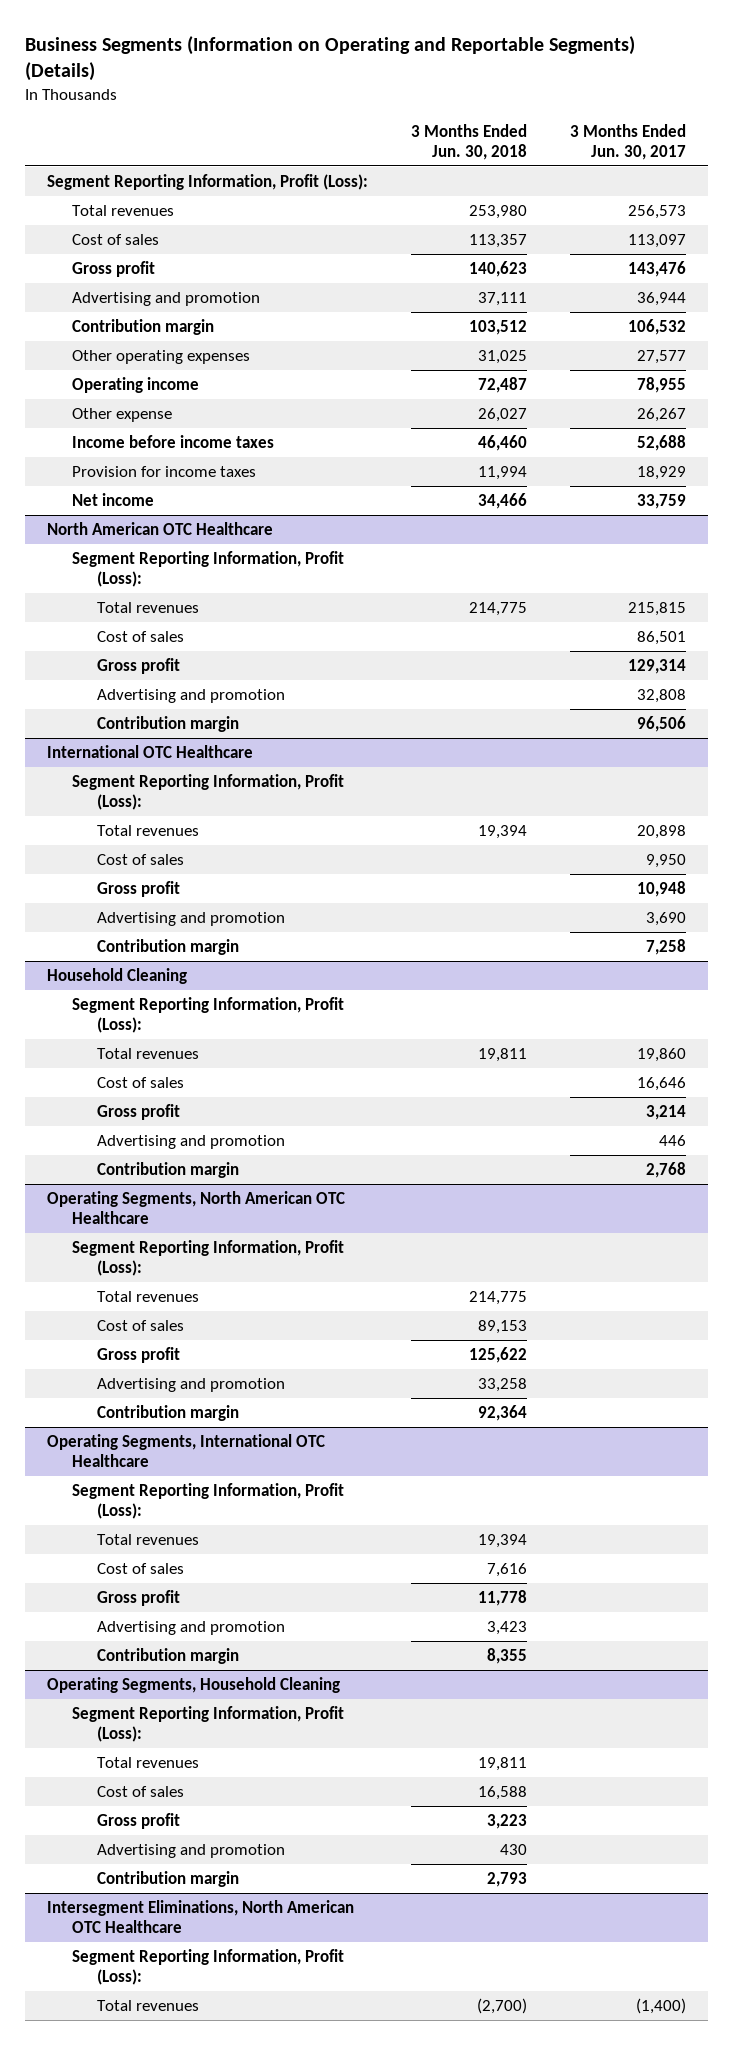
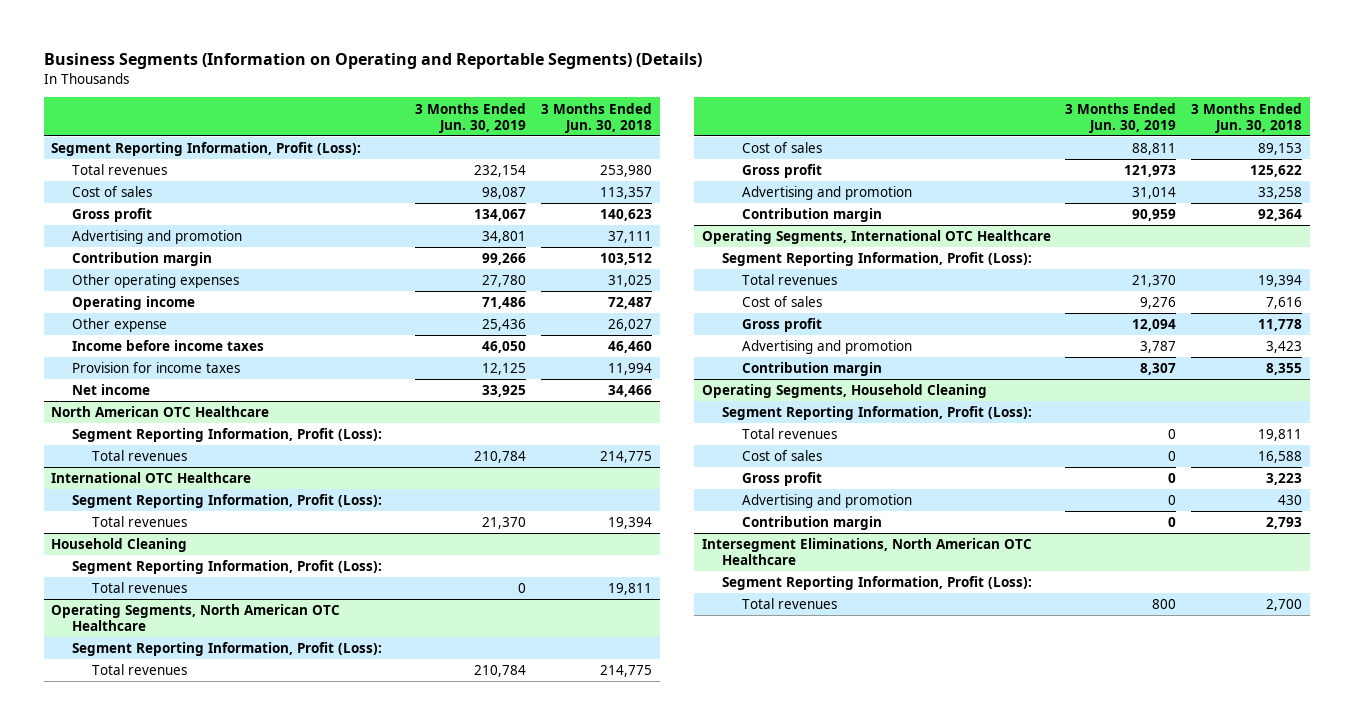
- | 3 Months Ended Jun. 30, 2018 | 3 Months Ended Jun. 30, 2017
+ | 3 Months Ended Jun. 30, 2019 | 3 Months Ended Jun. 30, 2018
@ North American OTC Healthcare
- Cost of sales | | 86,501
- Gross profit | | 129,314
- Advertising and promotion | | 32,808
- Contribution margin | | 96,506
@ International OTC Healthcare
- Cost of sales | | 9,950
- Gross profit | | 10,948
- Advertising and promotion | | 3,690
- Contribution margin | | 7,258
@ Household Cleaning
- Cost of sales | | 16,646
- Gross profit | | 3,214
- Advertising and promotion | | 446
- Contribution margin | | 2,768
@ Intersegment Eliminations, North American OTC Healthcare
- Total revenues | (2,700) | (1,400)
+ Total revenues | 800 | 2,700

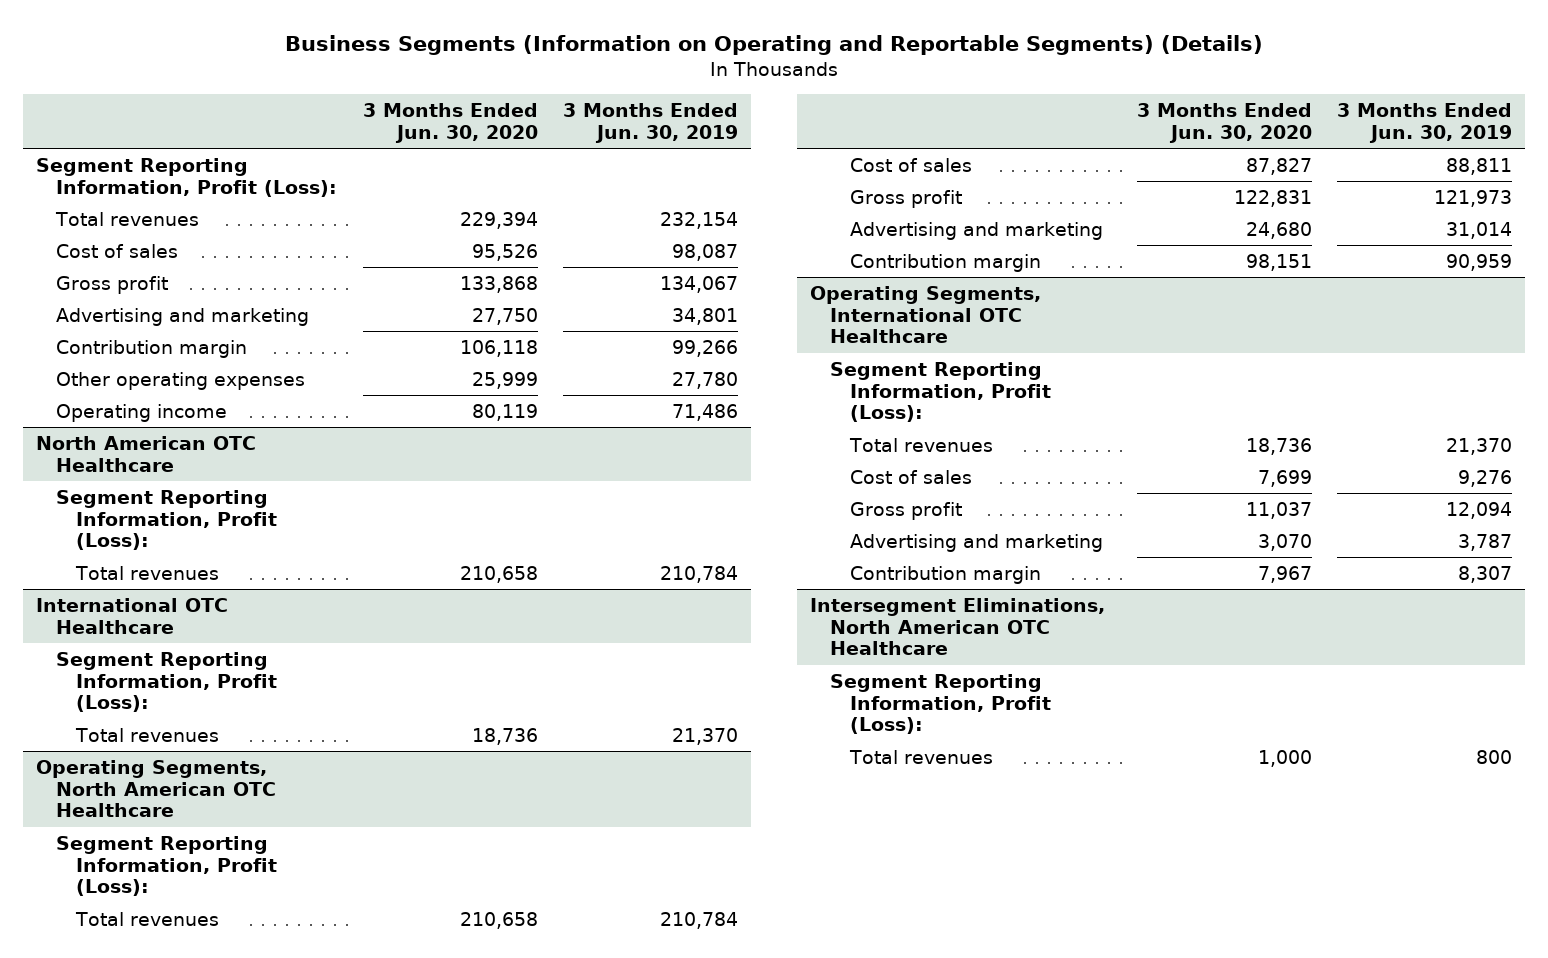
- | 3 Months Ended Jun. 30, 2019 | 3 Months Ended Jun. 30, 2018
+ | 3 Months Ended Jun. 30, 2020 | 3 Months Ended Jun. 30, 2019
- Advertising and promotion | 34,801 | 37,111
+ Advertising and marketing | 27,750 | 34,801
- Other expense | 25,436 | 26,027
- Income before income taxes | 46,050 | 46,460
- Provision for income taxes | 12,125 | 11,994
- Net income | 33,925 | 34,466
- Household Cleaning
- Segment Reporting Information, Profit (Loss):
- Total revenues | 0 | 19,811
@ Operating Segments, North American OTC Healthcare
- Advertising and promotion | 31,014 | 33,258
+ Advertising and marketing | 24,680 | 31,014
@ Operating Segments, International OTC Healthcare
- Advertising and promotion | 3,787 | 3,423
+ Advertising and marketing | 3,070 | 3,787
- Operating Segments, Household Cleaning
- Segment Reporting Information, Profit (Loss):
- Total revenues | 0 | 19,811
- Cost of sales | 0 | 16,588
- Gross profit | 0 | 3,223
- Advertising and promotion | 0 | 430
- Contribution margin | 0 | 2,793

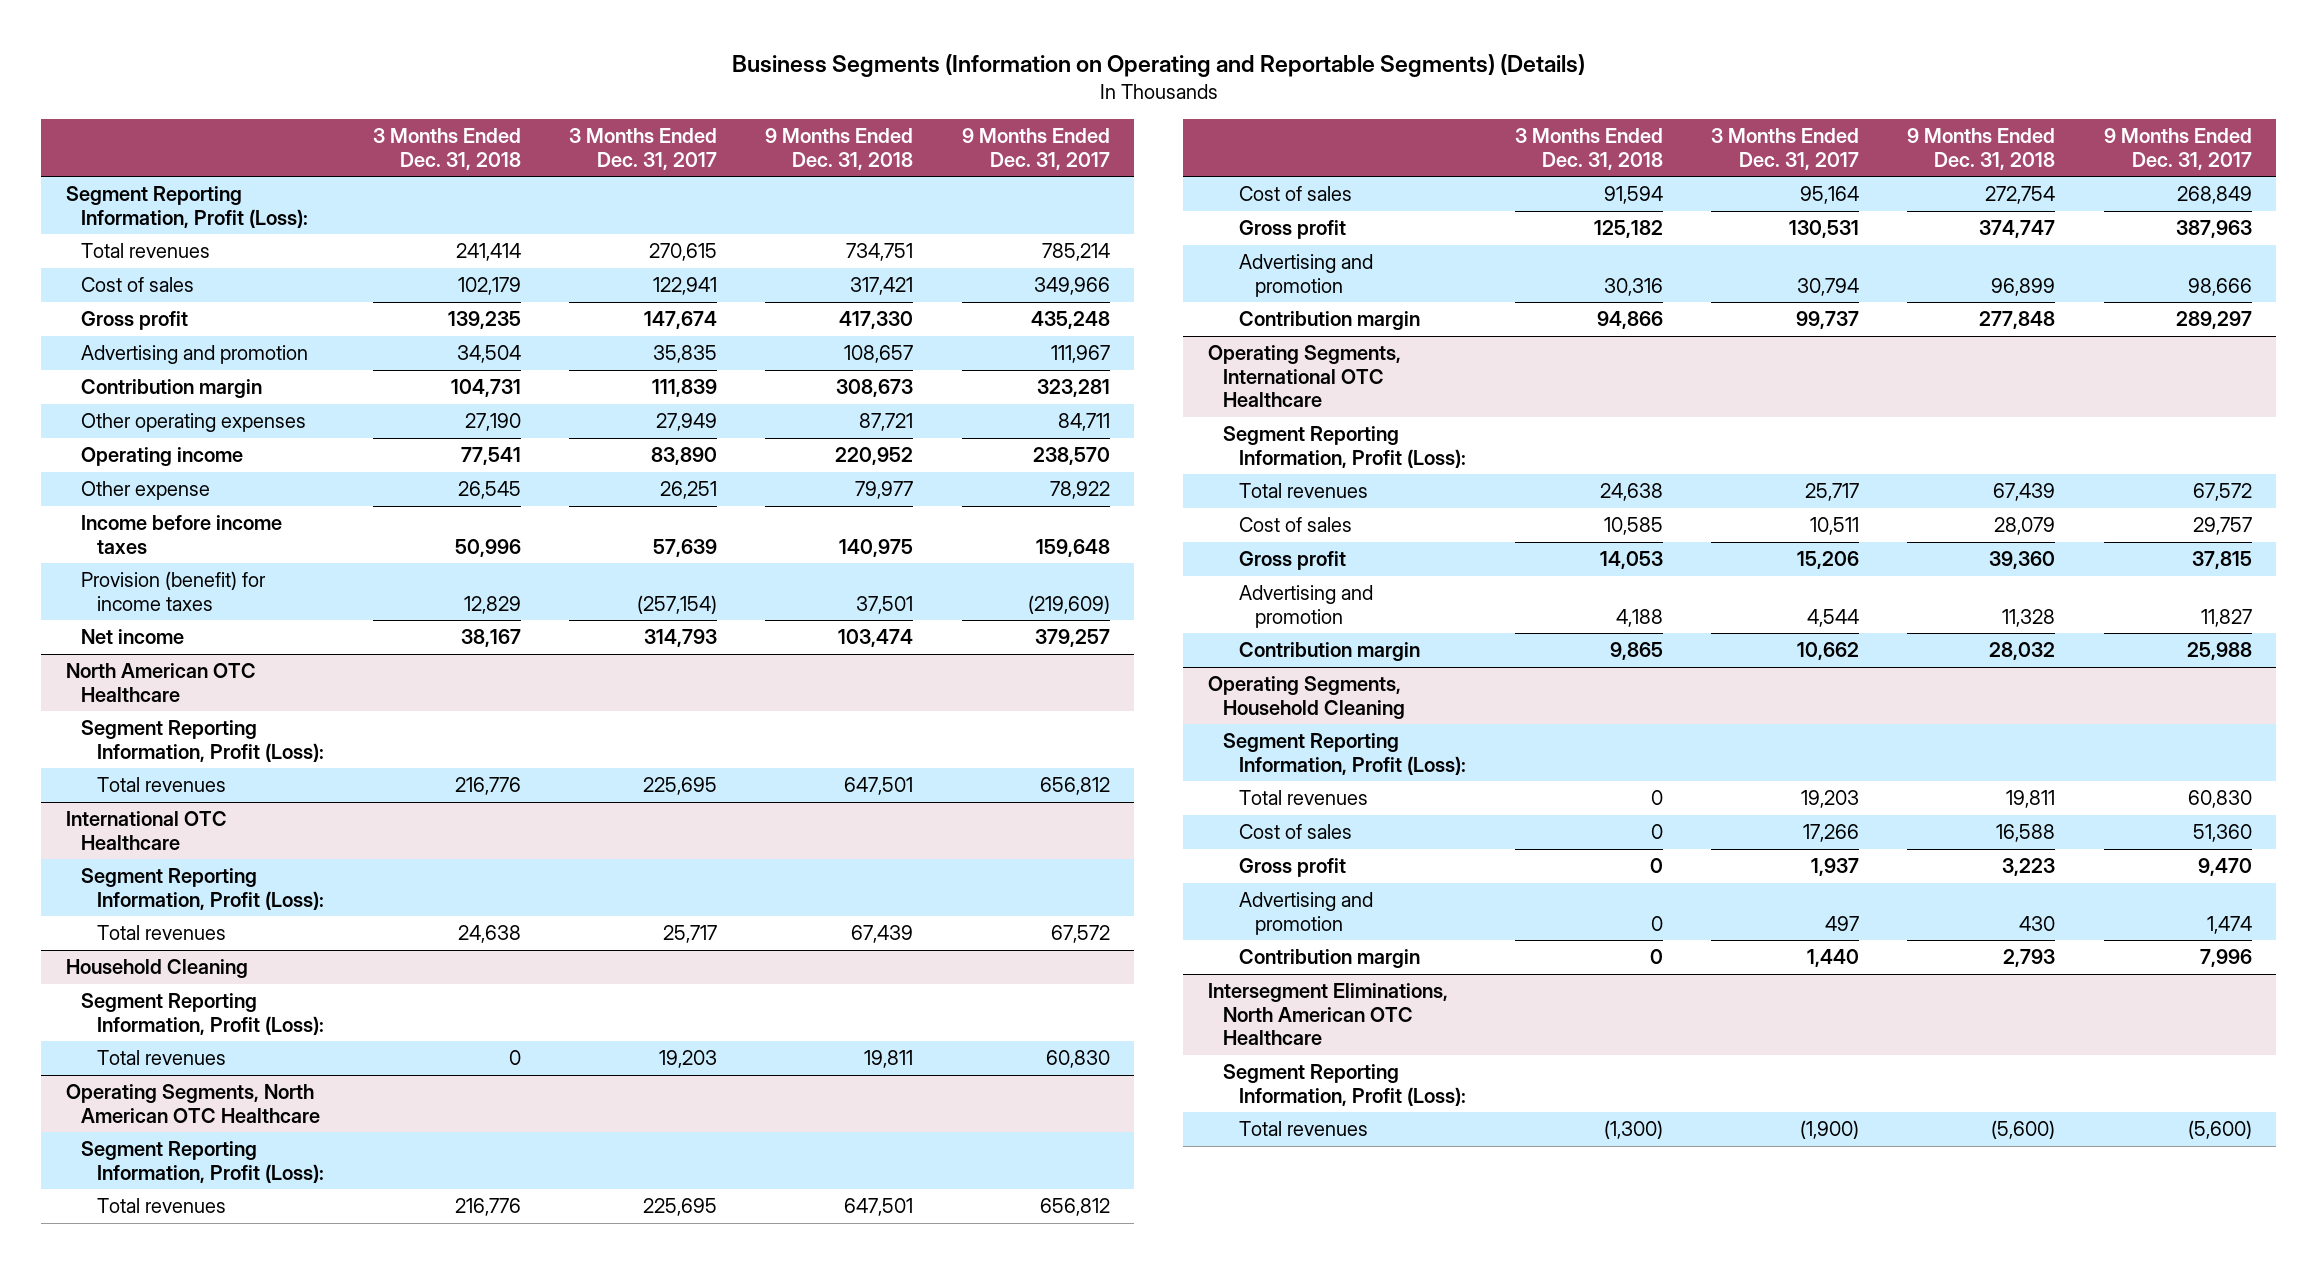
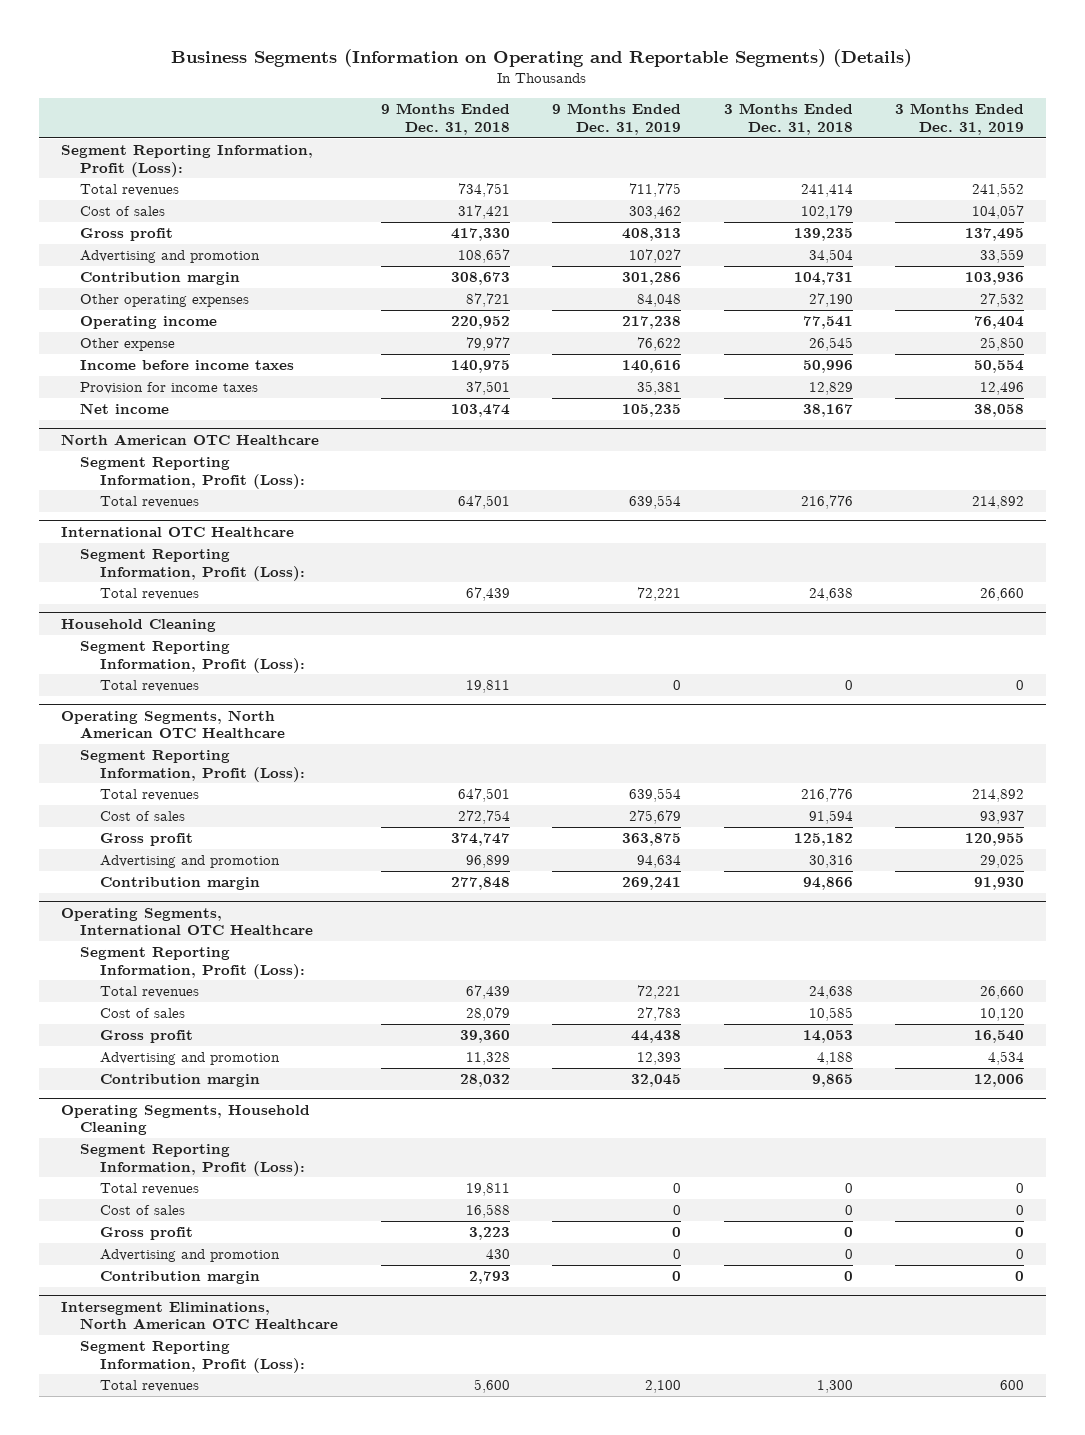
- | 3 Months Ended Dec. 31, 2018 | 3 Months Ended Dec. 31, 2017 | 9 Months Ended Dec. 31, 2018 | 9 Months Ended Dec. 31, 2017
+ | 9 Months Ended Dec. 31, 2018 | 9 Months Ended Dec. 31, 2019 | 3 Months Ended Dec. 31, 2018 | 3 Months Ended Dec. 31, 2019
- Provision (benefit) for income taxes | 12,829 | (257,154) | 37,501 | (219,609)
+ Provision for income taxes | 37,501 | 35,381 | 12,829 | 12,496
@ Intersegment Eliminations, North American OTC Healthcare
- Total revenues | (1,300) | (1,900) | (5,600) | (5,600)
+ Total revenues | 5,600 | 2,100 | 1,300 | 600

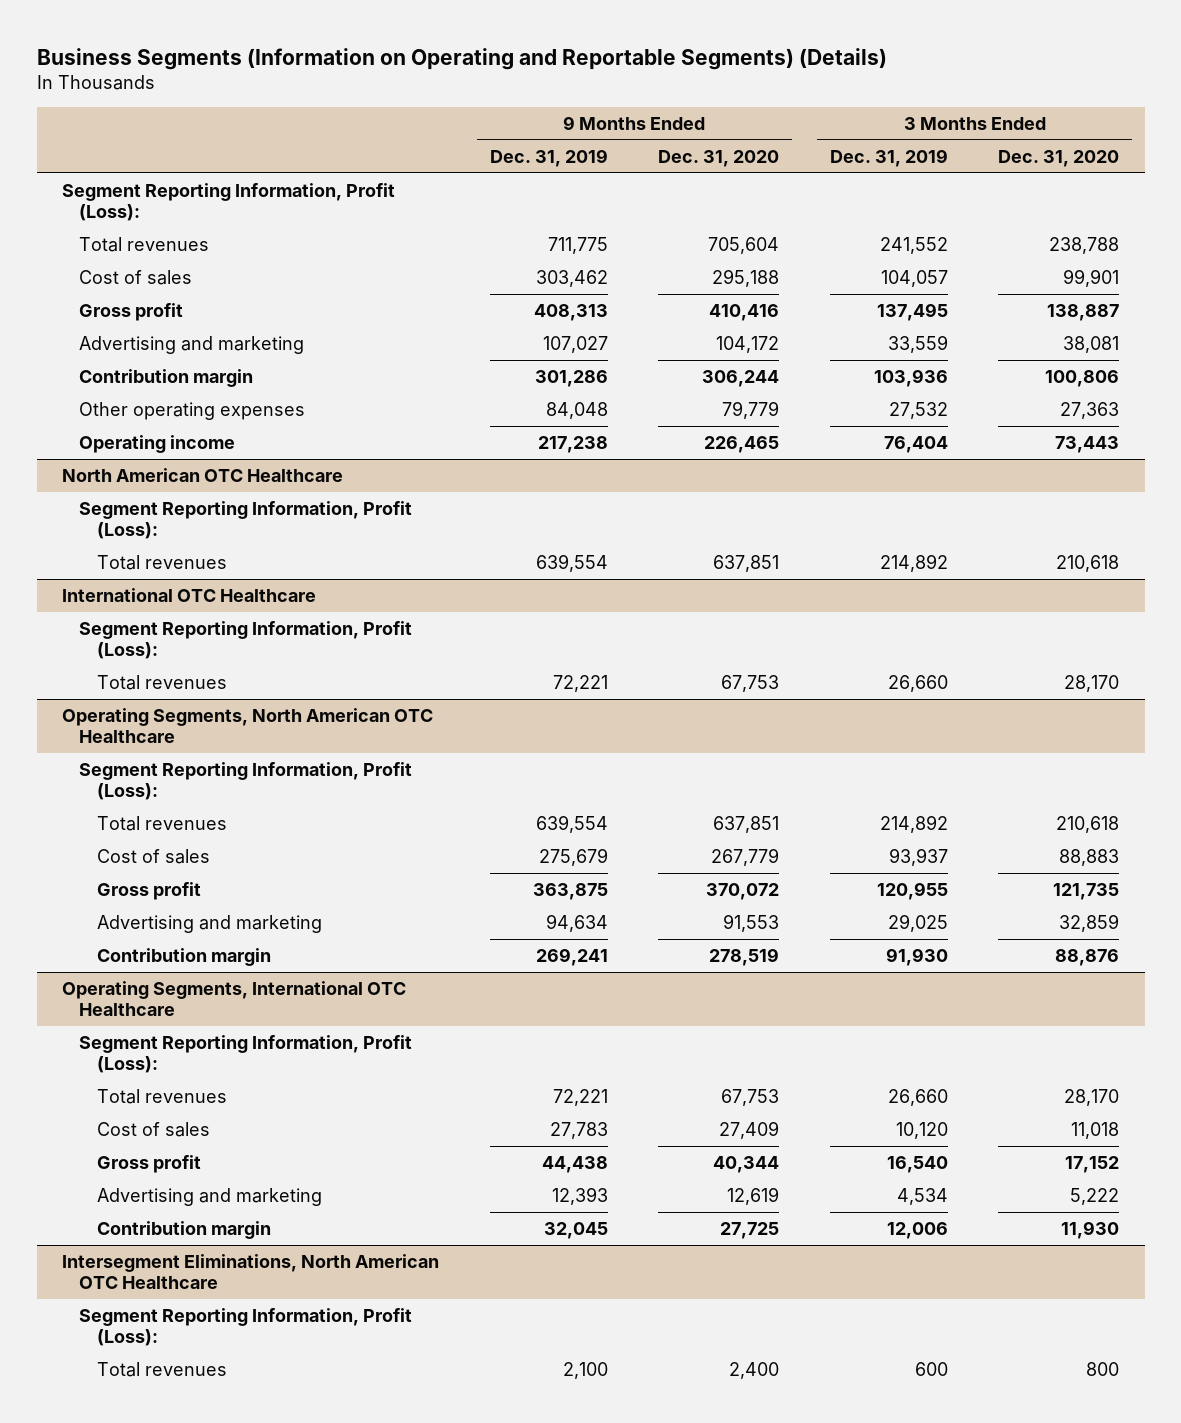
- | 9 Months Ended Dec. 31, 2018 | 9 Months Ended Dec. 31, 2019 | 3 Months Ended Dec. 31, 2018 | 3 Months Ended Dec. 31, 2019
+ | 9 Months Ended Dec. 31, 2019 | 9 Months Ended Dec. 31, 2020 | 3 Months Ended Dec. 31, 2019 | 3 Months Ended Dec. 31, 2020
- Advertising and promotion | 108,657 | 107,027 | 34,504 | 33,559
+ Advertising and marketing | 107,027 | 104,172 | 33,559 | 38,081
- Other expense | 79,977 | 76,622 | 26,545 | 25,850
- Income before income taxes | 140,975 | 140,616 | 50,996 | 50,554
- Provision for income taxes | 37,501 | 35,381 | 12,829 | 12,496
- Net income | 103,474 | 105,235 | 38,167 | 38,058
- Household Cleaning
- Segment Reporting Information, Profit (Loss):
- Total revenues | 19,811 | 0 | 0 | 0
@ Operating Segments, North American OTC Healthcare
- Advertising and promotion | 96,899 | 94,634 | 30,316 | 29,025
+ Advertising and marketing | 94,634 | 91,553 | 29,025 | 32,859
@ Operating Segments, International OTC Healthcare
- Advertising and promotion | 11,328 | 12,393 | 4,188 | 4,534
+ Advertising and marketing | 12,393 | 12,619 | 4,534 | 5,222
- Operating Segments, Household Cleaning
- Segment Reporting Information, Profit (Loss):
- Total revenues | 19,811 | 0 | 0 | 0
- Cost of sales | 16,588 | 0 | 0 | 0
- Gross profit | 3,223 | 0 | 0 | 0
- Advertising and promotion | 430 | 0 | 0 | 0
- Contribution margin | 2,793 | 0 | 0 | 0

